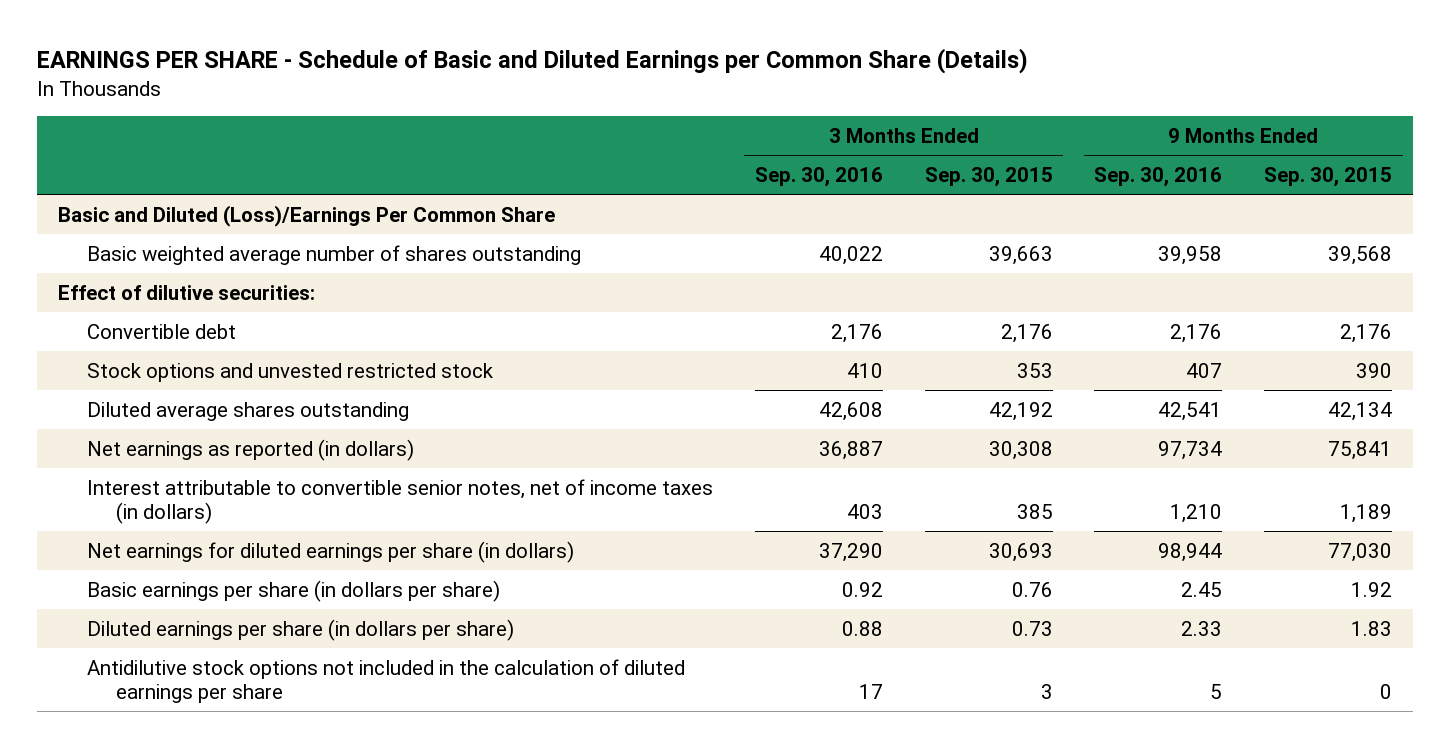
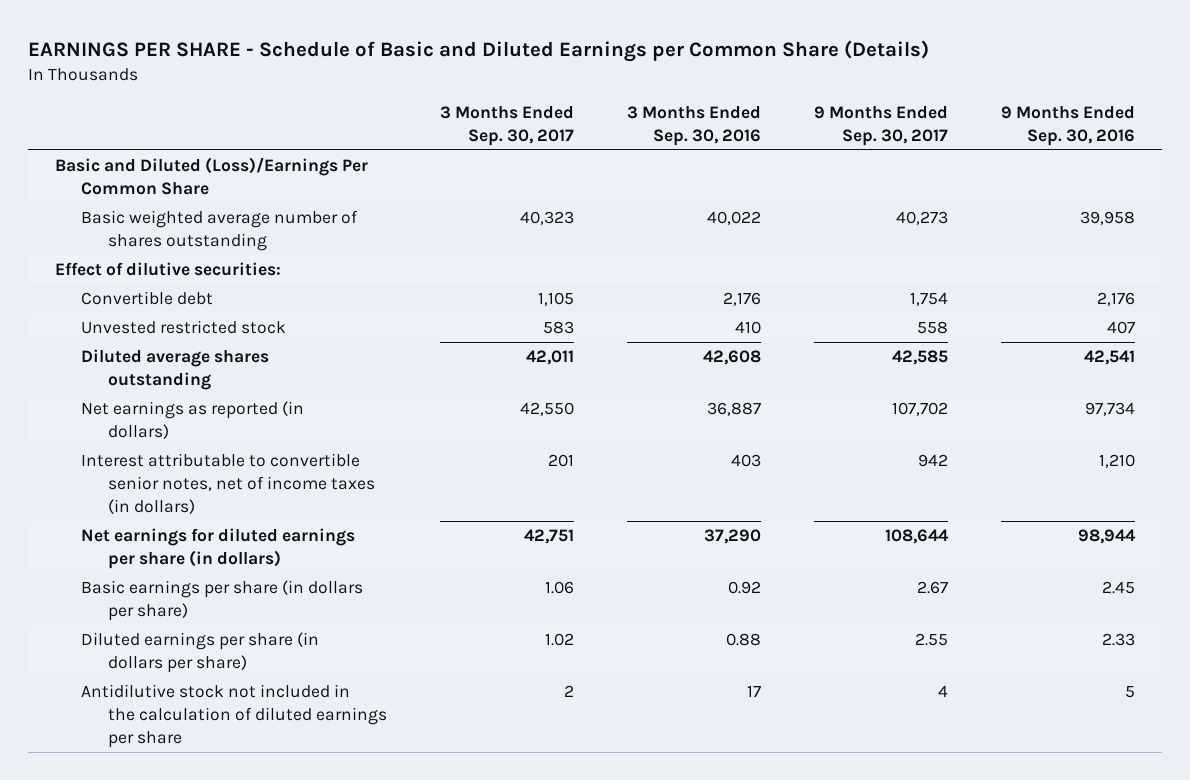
- | 3 Months Ended Sep. 30, 2016 | 3 Months Ended Sep. 30, 2015 | 9 Months Ended Sep. 30, 2016 | 9 Months Ended Sep. 30, 2015
+ | 3 Months Ended Sep. 30, 2017 | 3 Months Ended Sep. 30, 2016 | 9 Months Ended Sep. 30, 2017 | 9 Months Ended Sep. 30, 2016
- Stock options and unvested restricted stock | 410 | 353 | 407 | 390
+ Unvested restricted stock | 583 | 410 | 558 | 407
- Antidilutive stock options not included in the calculation of diluted earnings per share | 17 | 3 | 5 | 0
+ Antidilutive stock not included in the calculation of diluted earnings per share | 2 | 17 | 4 | 5

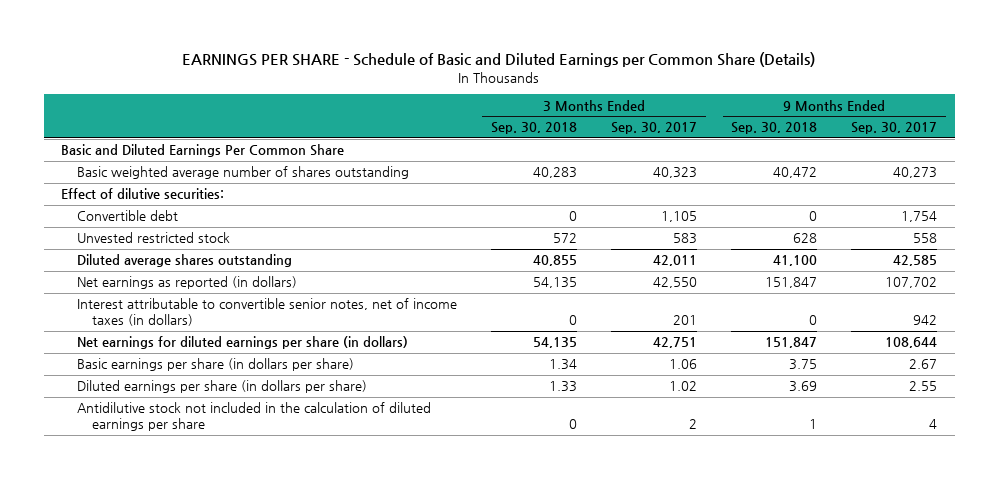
- | 3 Months Ended Sep. 30, 2017 | 3 Months Ended Sep. 30, 2016 | 9 Months Ended Sep. 30, 2017 | 9 Months Ended Sep. 30, 2016
+ | 3 Months Ended Sep. 30, 2018 | 3 Months Ended Sep. 30, 2017 | 9 Months Ended Sep. 30, 2018 | 9 Months Ended Sep. 30, 2017
- Basic and Diluted (Loss)/Earnings Per Common Share
+ Basic and Diluted Earnings Per Common Share

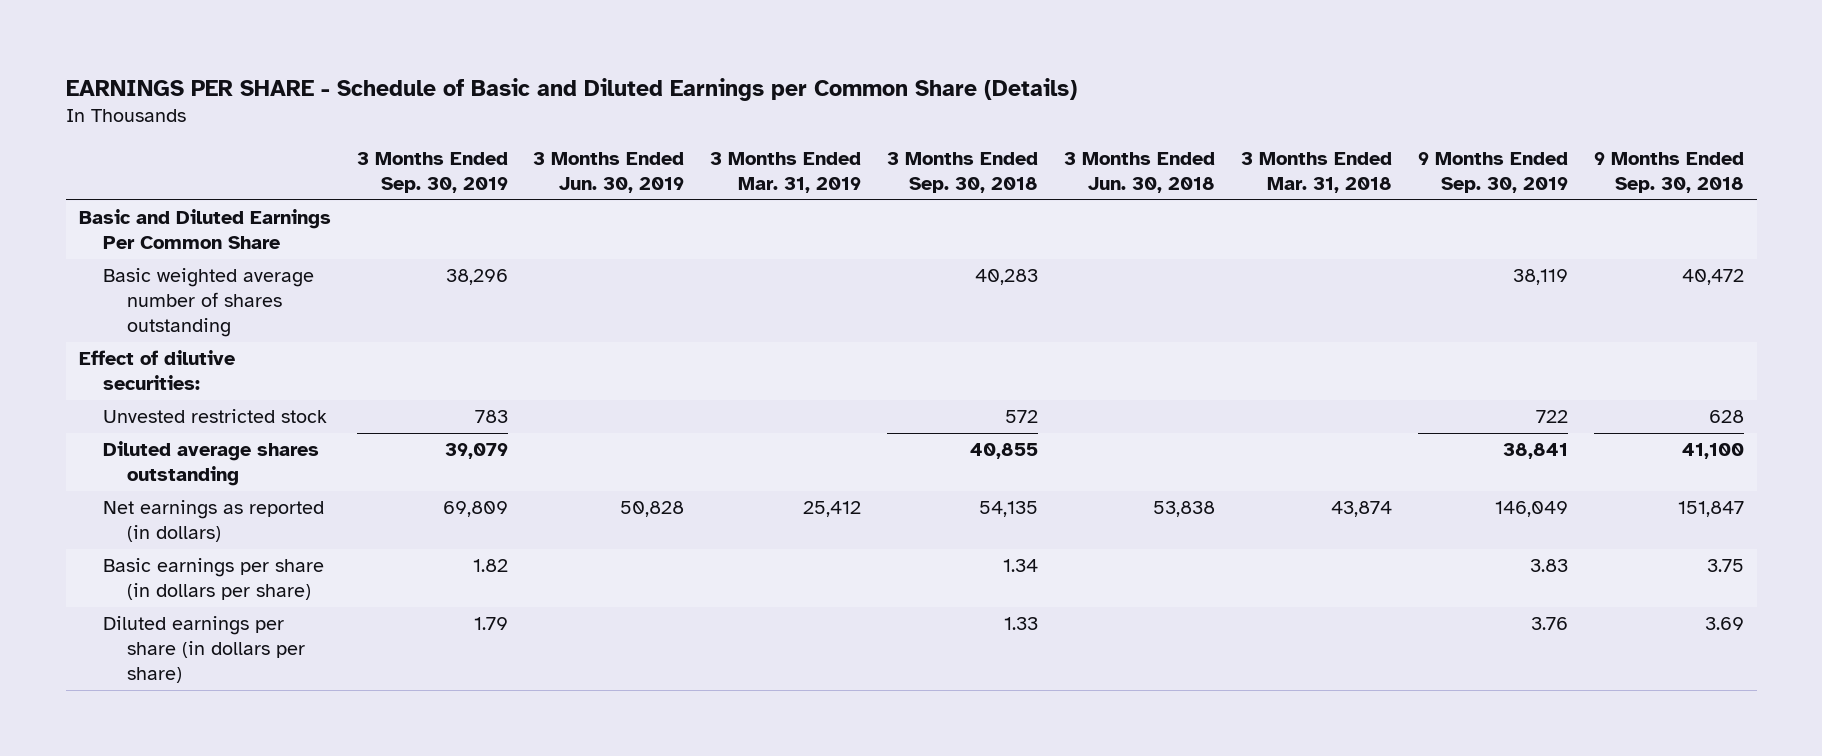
- | 3 Months Ended Sep. 30, 2018 | 3 Months Ended Sep. 30, 2017 | 9 Months Ended Sep. 30, 2018 | 9 Months Ended Sep. 30, 2017
+ | 3 Months Ended Sep. 30, 2019 | 3 Months Ended Jun. 30, 2019 | 3 Months Ended Mar. 31, 2019 | 3 Months Ended Sep. 30, 2018 | 3 Months Ended Jun. 30, 2018 | 3 Months Ended Mar. 31, 2018 | 9 Months Ended Sep. 30, 2019 | 9 Months Ended Sep. 30, 2018
- Convertible debt | 0 | 1,105 | 0 | 1,754
- Interest attributable to convertible senior notes, net of income taxes (in dollars) | 0 | 201 | 0 | 942
- Net earnings for diluted earnings per share (in dollars) | 54,135 | 42,751 | 151,847 | 108,644
- Antidilutive stock not included in the calculation of diluted earnings per share | 0 | 2 | 1 | 4

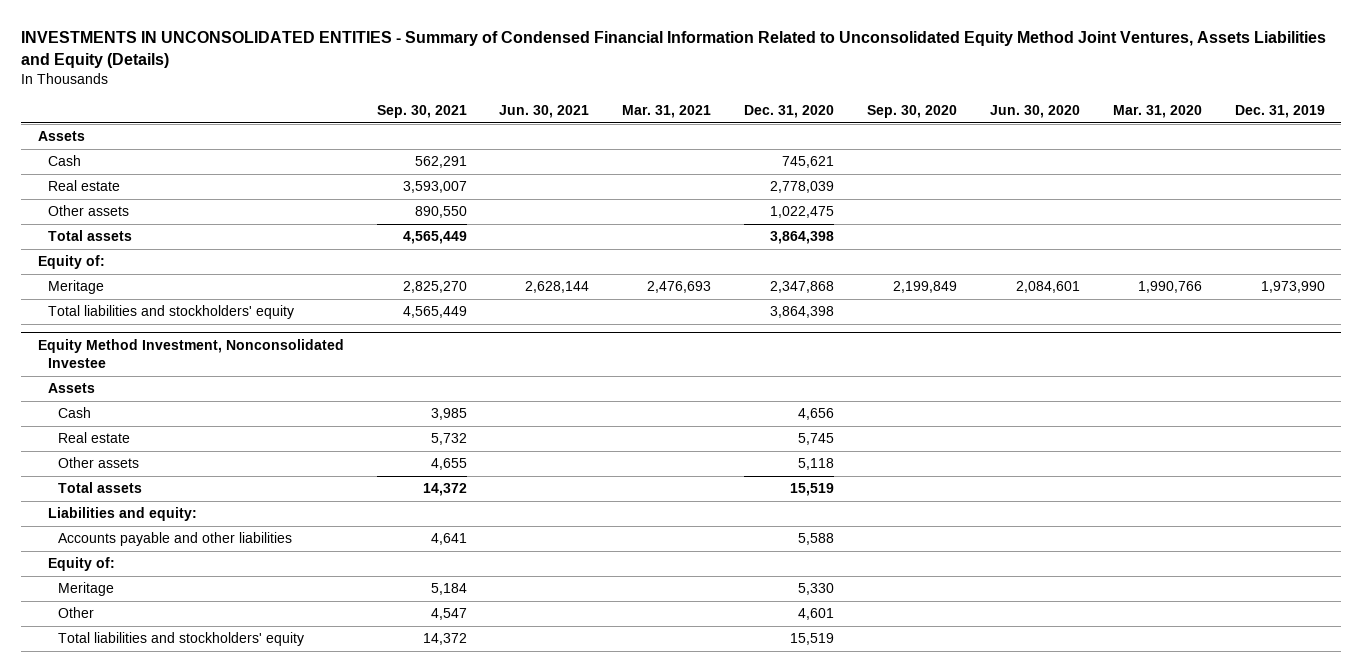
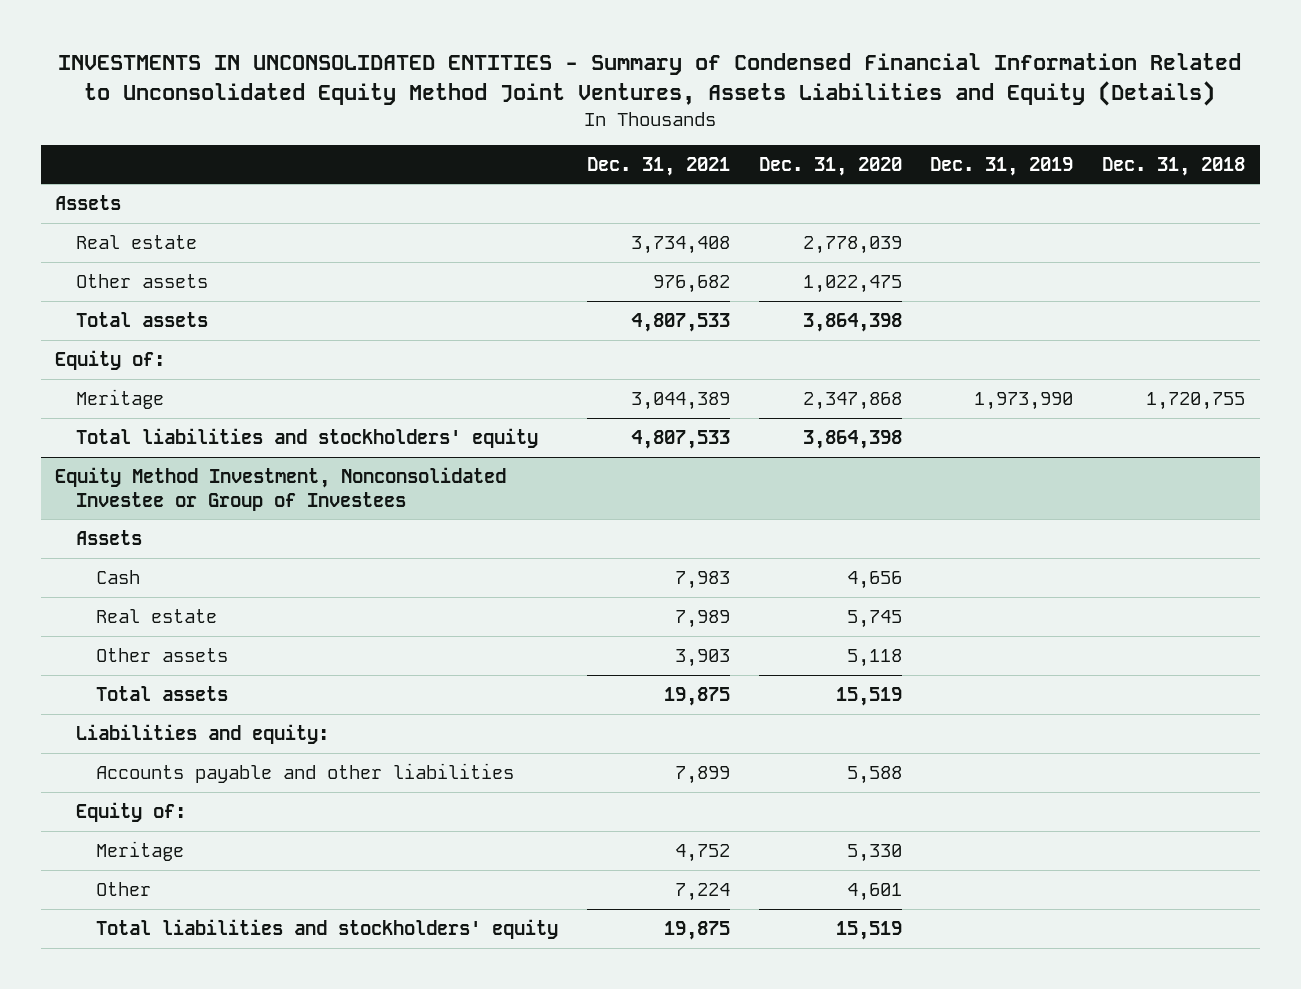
- | Sep. 30, 2021 | Jun. 30, 2021 | Mar. 31, 2021 | Dec. 31, 2020 | Sep. 30, 2020 | Jun. 30, 2020 | Mar. 31, 2020 | Dec. 31, 2019
+ | Dec. 31, 2021 | Dec. 31, 2020 | Dec. 31, 2019 | Dec. 31, 2018
- Cash | 562,291 | | | 745,621 | | | |
- Equity Method Investment, Nonconsolidated Investee
+ Equity Method Investment, Nonconsolidated Investee or Group of Investees

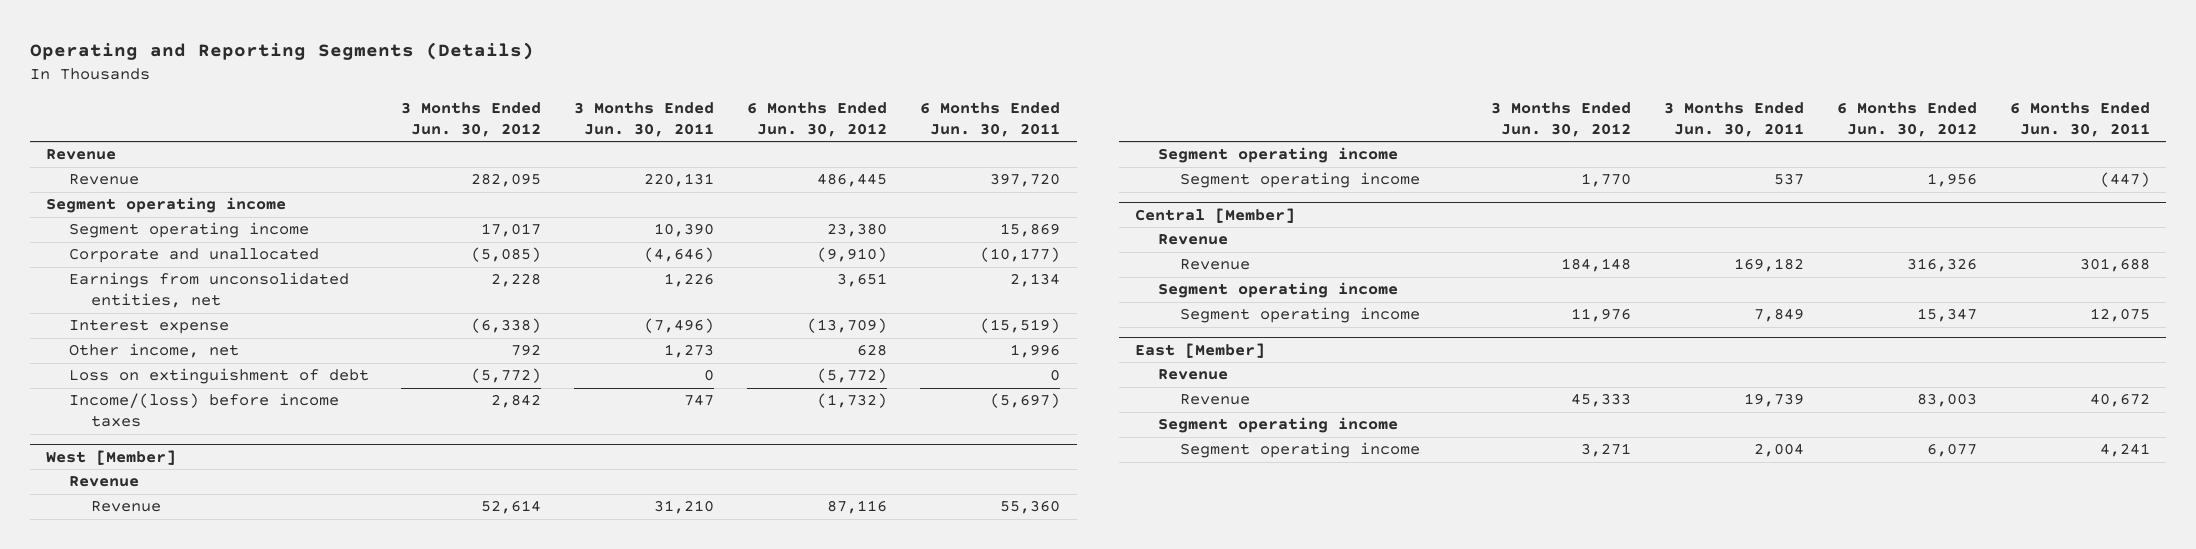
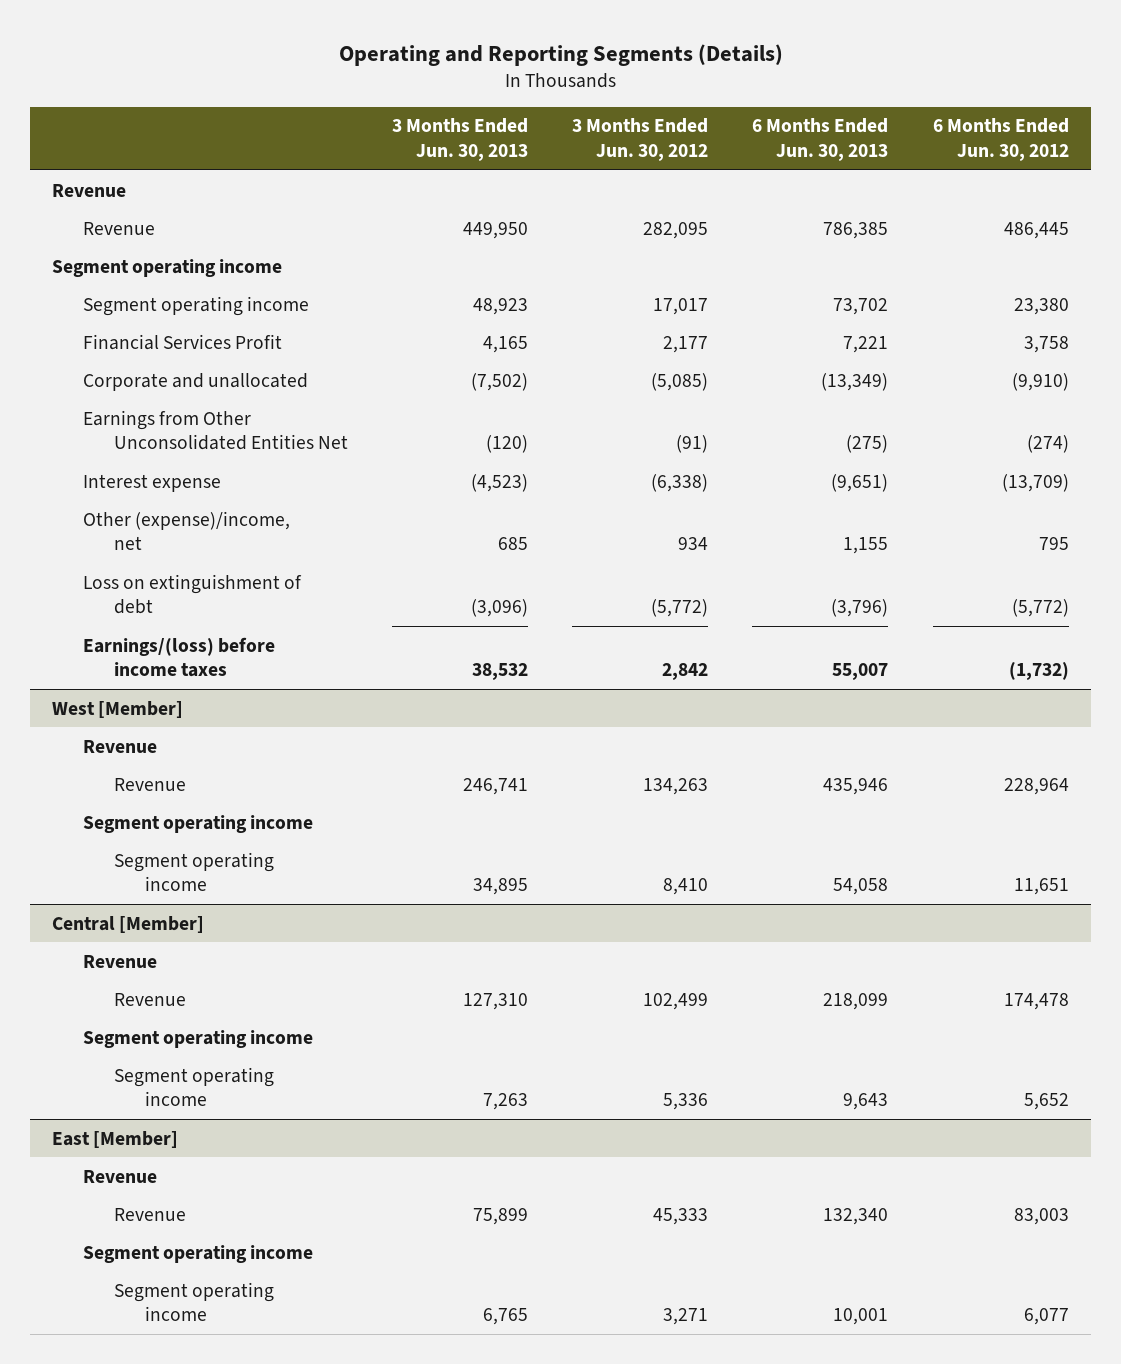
- | 3 Months Ended Jun. 30, 2012 | 3 Months Ended Jun. 30, 2011 | 6 Months Ended Jun. 30, 2012 | 6 Months Ended Jun. 30, 2011
+ | 3 Months Ended Jun. 30, 2013 | 3 Months Ended Jun. 30, 2012 | 6 Months Ended Jun. 30, 2013 | 6 Months Ended Jun. 30, 2012
+ Financial Services Profit | 4,165 | 2,177 | 7,221 | 3,758
- Earnings from unconsolidated entities, net | 2,228 | 1,226 | 3,651 | 2,134
+ Earnings from Other Unconsolidated Entities Net | (120) | (91) | (275) | (274)
- Other income, net | 792 | 1,273 | 628 | 1,996
+ Other (expense)/income, net | 685 | 934 | 1,155 | 795
- Income/(loss) before income taxes | 2,842 | 747 | (1,732) | (5,697)
+ Earnings/(loss) before income taxes | 38,532 | 2,842 | 55,007 | (1,732)
@ West [Member]
- Revenue | 52,614 | 31,210 | 87,116 | 55,360
+ Revenue | 246,741 | 134,263 | 435,946 | 228,964
- Segment operating income | 1,770 | 537 | 1,956 | (447)
+ Segment operating income | 34,895 | 8,410 | 54,058 | 11,651
@ Central [Member]
- Revenue | 184,148 | 169,182 | 316,326 | 301,688
+ Revenue | 127,310 | 102,499 | 218,099 | 174,478
- Segment operating income | 11,976 | 7,849 | 15,347 | 12,075
+ Segment operating income | 7,263 | 5,336 | 9,643 | 5,652

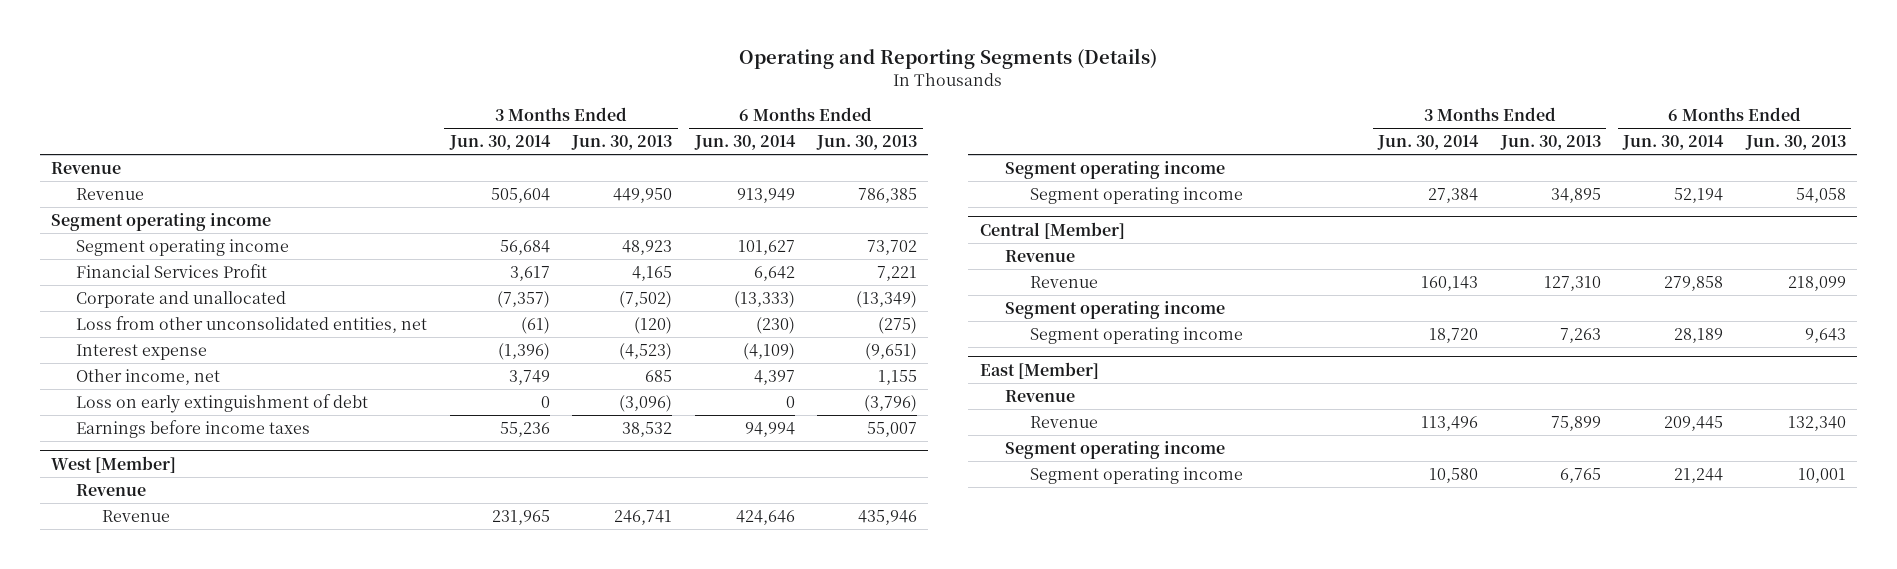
- | 3 Months Ended Jun. 30, 2013 | 3 Months Ended Jun. 30, 2012 | 6 Months Ended Jun. 30, 2013 | 6 Months Ended Jun. 30, 2012
+ | 3 Months Ended Jun. 30, 2014 | 3 Months Ended Jun. 30, 2013 | 6 Months Ended Jun. 30, 2014 | 6 Months Ended Jun. 30, 2013
- Earnings from Other Unconsolidated Entities Net | (120) | (91) | (275) | (274)
+ Loss from other unconsolidated entities, net | (61) | (120) | (230) | (275)
- Other (expense)/income, net | 685 | 934 | 1,155 | 795
- Loss on extinguishment of debt | (3,096) | (5,772) | (3,796) | (5,772)
- Earnings/(loss) before income taxes | 38,532 | 2,842 | 55,007 | (1,732)
+ Other income, net | 3,749 | 685 | 4,397 | 1,155
+ Loss on early extinguishment of debt | 0 | (3,096) | 0 | (3,796)
+ Earnings before income taxes | 55,236 | 38,532 | 94,994 | 55,007

